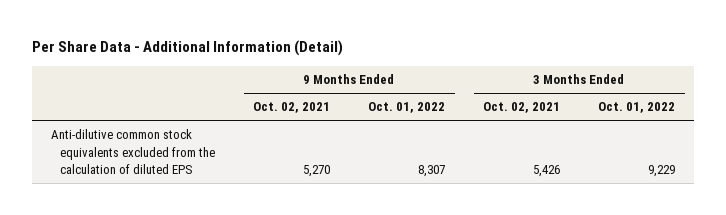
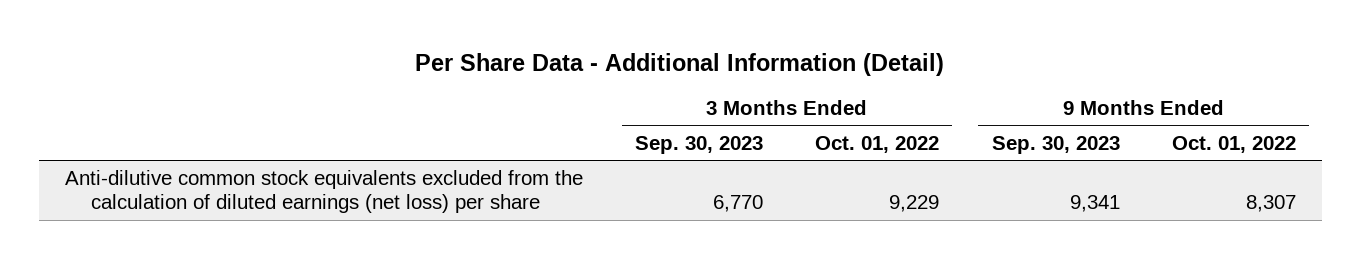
- | 9 Months Ended Oct. 02, 2021 | 9 Months Ended Oct. 01, 2022 | 3 Months Ended Oct. 02, 2021 | 3 Months Ended Oct. 01, 2022
+ | 3 Months Ended Sep. 30, 2023 | 3 Months Ended Oct. 01, 2022 | 9 Months Ended Sep. 30, 2023 | 9 Months Ended Oct. 01, 2022
- Anti-dilutive common stock equivalents excluded from the calculation of diluted EPS | 5,270 | 8,307 | 5,426 | 9,229
+ Anti-dilutive common stock equivalents excluded from the calculation of diluted earnings (net loss) per share | 6,770 | 9,229 | 9,341 | 8,307

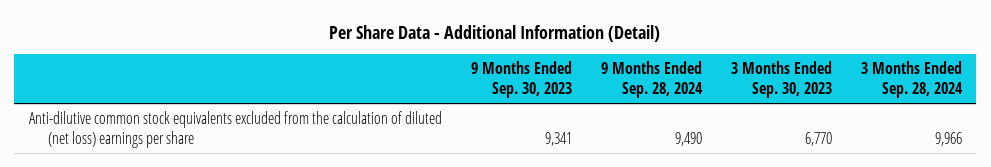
- | 3 Months Ended Sep. 30, 2023 | 3 Months Ended Oct. 01, 2022 | 9 Months Ended Sep. 30, 2023 | 9 Months Ended Oct. 01, 2022
+ | 9 Months Ended Sep. 30, 2023 | 9 Months Ended Sep. 28, 2024 | 3 Months Ended Sep. 30, 2023 | 3 Months Ended Sep. 28, 2024
- Anti-dilutive common stock equivalents excluded from the calculation of diluted earnings (net loss) per share | 6,770 | 9,229 | 9,341 | 8,307
+ Anti-dilutive common stock equivalents excluded from the calculation of diluted (net loss) earnings per share | 9,341 | 9,490 | 6,770 | 9,966

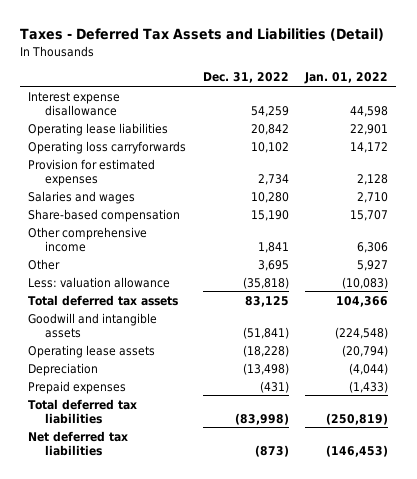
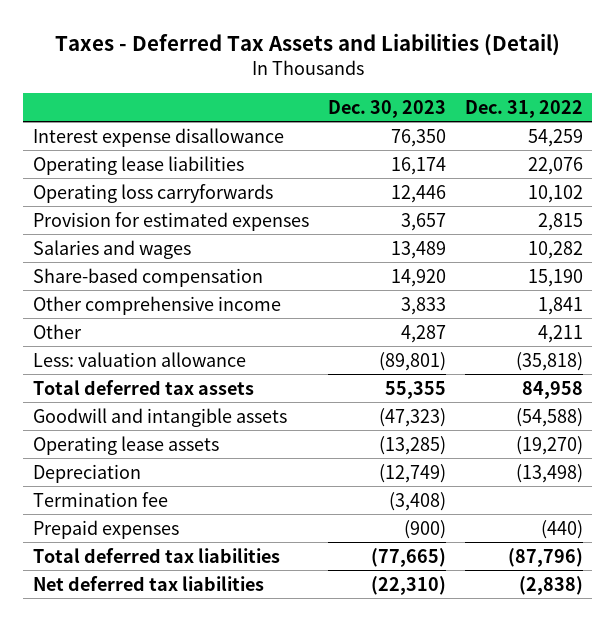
- | Dec. 31, 2022 | Jan. 01, 2022
+ | Dec. 30, 2023 | Dec. 31, 2022
- Operating lease liabilities | 20,842 | 22,901
+ Operating lease liabilities | 16,174 | 22,076
- Provision for estimated expenses | 2,734 | 2,128
- Salaries and wages | 10,280 | 2,710
+ Provision for estimated expenses | 3,657 | 2,815
+ Salaries and wages | 13,489 | 10,282
- Other | 3,695 | 5,927
+ Other | 4,287 | 4,211
- Total deferred tax assets | 83,125 | 104,366
- Goodwill and intangible assets | (51,841) | (224,548)
- Operating lease assets | (18,228) | (20,794)
+ Total deferred tax assets | 55,355 | 84,958
+ Goodwill and intangible assets | (47,323) | (54,588)
+ Operating lease assets | (13,285) | (19,270)
- Prepaid expenses | (431) | (1,433)
- Total deferred tax liabilities | (83,998) | (250,819)
- Net deferred tax liabilities | (873) | (146,453)
+ Termination fee | (3,408) |
+ Prepaid expenses | (900) | (440)
+ Total deferred tax liabilities | (77,665) | (87,796)
+ Net deferred tax liabilities | (22,310) | (2,838)

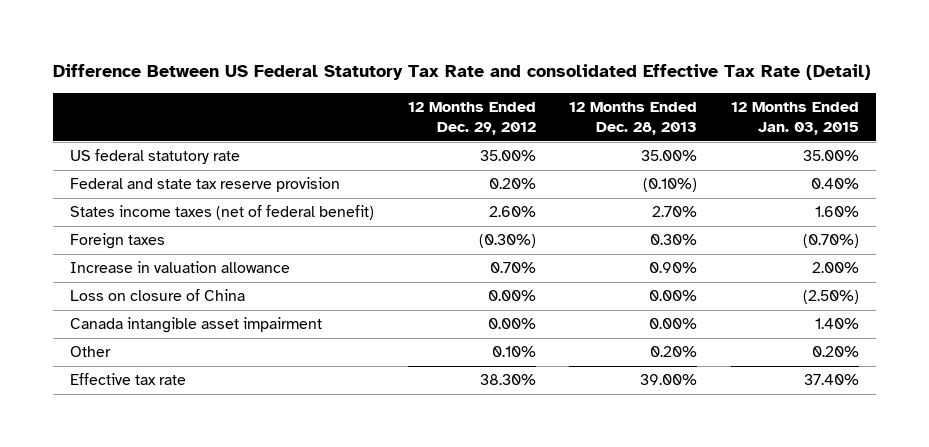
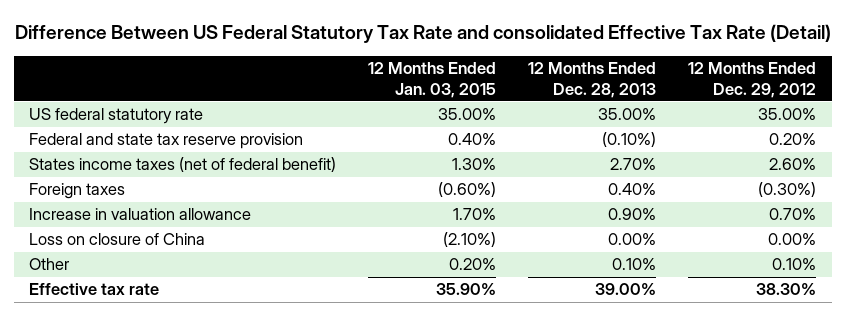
- | 12 Months Ended Dec. 29, 2012 | 12 Months Ended Dec. 28, 2013 | 12 Months Ended Jan. 03, 2015
+ | 12 Months Ended Jan. 03, 2015 | 12 Months Ended Dec. 28, 2013 | 12 Months Ended Dec. 29, 2012
- States income taxes (net of federal benefit) | 2.60% | 2.70% | 1.60%
- Foreign taxes | (0.30%) | 0.30% | (0.70%)
- Increase in valuation allowance | 0.70% | 0.90% | 2.00%
- Loss on closure of China | 0.00% | 0.00% | (2.50%)
- Canada intangible asset impairment | 0.00% | 0.00% | 1.40%
- Other | 0.10% | 0.20% | 0.20%
- Effective tax rate | 38.30% | 39.00% | 37.40%
+ States income taxes (net of federal benefit) | 1.30% | 2.70% | 2.60%
+ Foreign taxes | (0.60%) | 0.40% | (0.30%)
+ Increase in valuation allowance | 1.70% | 0.90% | 0.70%
+ Loss on closure of China | (2.10%) | 0.00% | 0.00%
+ Other | 0.20% | 0.10% | 0.10%
+ Effective tax rate | 35.90% | 39.00% | 38.30%

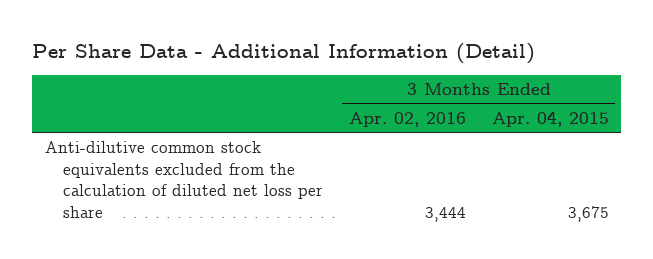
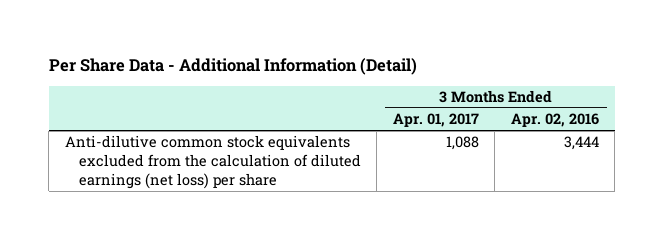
- | 3 Months Ended Apr. 02, 2016 | 3 Months Ended Apr. 04, 2015
+ | 3 Months Ended Apr. 01, 2017 | 3 Months Ended Apr. 02, 2016
- Anti-dilutive common stock equivalents excluded from the calculation of diluted net loss per share | 3,444 | 3,675
+ Anti-dilutive common stock equivalents excluded from the calculation of diluted earnings (net loss) per share | 1,088 | 3,444

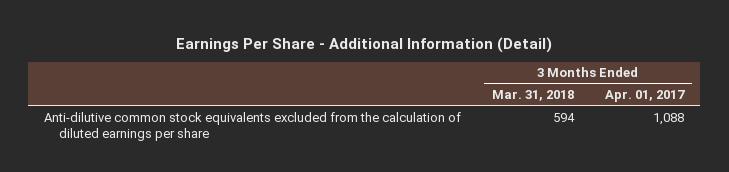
- Per Share Data - Additional Information (Detail)
+ Earnings Per Share - Additional Information (Detail)
- | 3 Months Ended Apr. 01, 2017 | 3 Months Ended Apr. 02, 2016
+ | 3 Months Ended Mar. 31, 2018 | 3 Months Ended Apr. 01, 2017
- Anti-dilutive common stock equivalents excluded from the calculation of diluted earnings (net loss) per share | 1,088 | 3,444
+ Anti-dilutive common stock equivalents excluded from the calculation of diluted earnings per share | 594 | 1,088

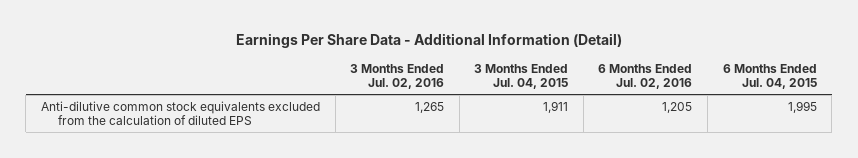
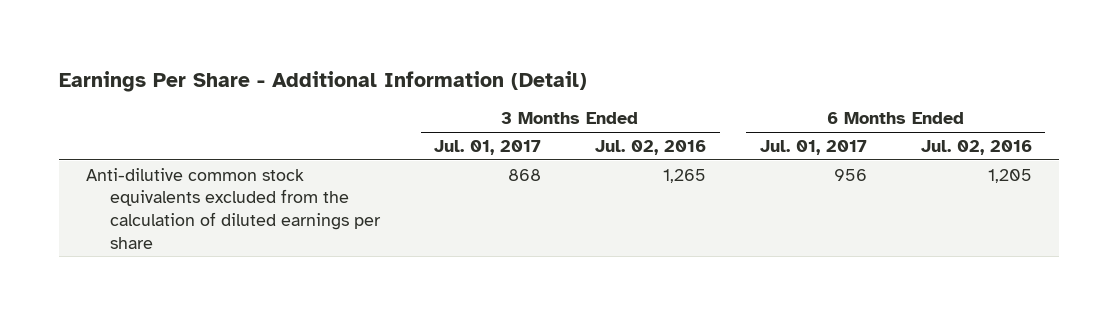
- Earnings Per Share Data - Additional Information (Detail)
+ Earnings Per Share - Additional Information (Detail)
- | 3 Months Ended Jul. 02, 2016 | 3 Months Ended Jul. 04, 2015 | 6 Months Ended Jul. 02, 2016 | 6 Months Ended Jul. 04, 2015
+ | 3 Months Ended Jul. 01, 2017 | 3 Months Ended Jul. 02, 2016 | 6 Months Ended Jul. 01, 2017 | 6 Months Ended Jul. 02, 2016
- Anti-dilutive common stock equivalents excluded from the calculation of diluted EPS | 1,265 | 1,911 | 1,205 | 1,995
+ Anti-dilutive common stock equivalents excluded from the calculation of diluted earnings per share | 868 | 1,265 | 956 | 1,205

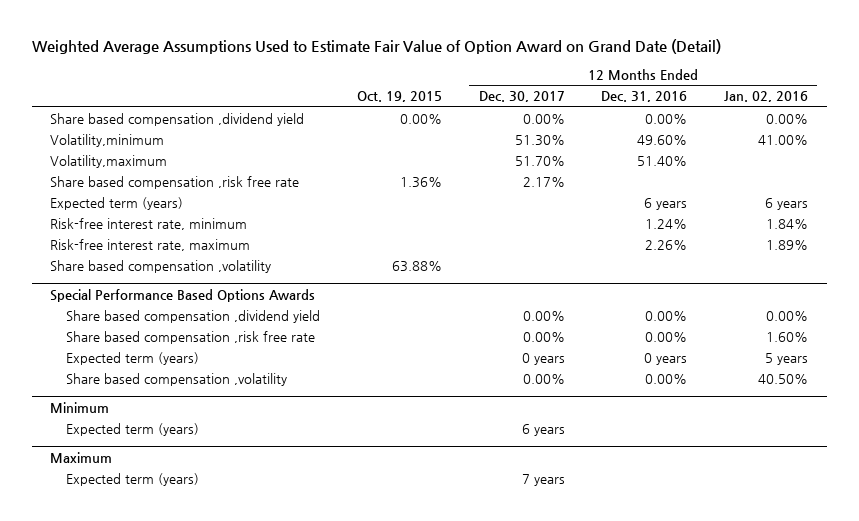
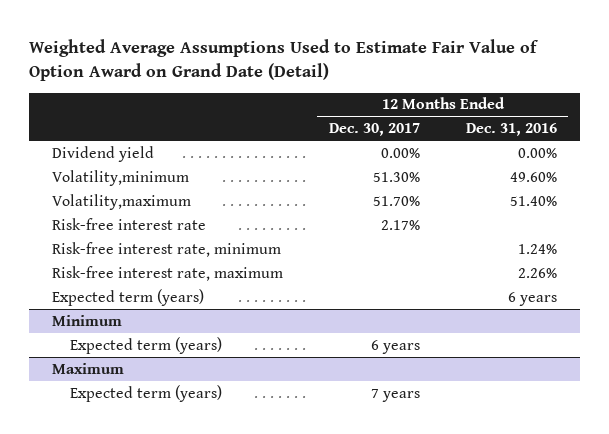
- | Oct. 19, 2015 | 12 Months Ended Dec. 30, 2017 | 12 Months Ended Dec. 31, 2016 | 12 Months Ended Jan. 02, 2016
+ | 12 Months Ended Dec. 30, 2017 | 12 Months Ended Dec. 31, 2016
- Share based compensation ,dividend yield | 0.00% | 0.00% | 0.00% | 0.00%
+ Dividend yield | 0.00% | 0.00%
- Share based compensation ,risk free rate | 1.36% | 2.17% | |
+ Risk-free interest rate | 2.17% |
- Share based compensation ,volatility | 63.88% | | |
- Special Performance Based Options Awards
- Share based compensation ,dividend yield | | 0.00% | 0.00% | 0.00%
- Share based compensation ,risk free rate | | 0.00% | 0.00% | 1.60%
- Expected term (years) | | 0 years | 0 years | 5 years
- Share based compensation ,volatility | | 0.00% | 0.00% | 40.50%
moved down: Expected term (years) | | 6 years

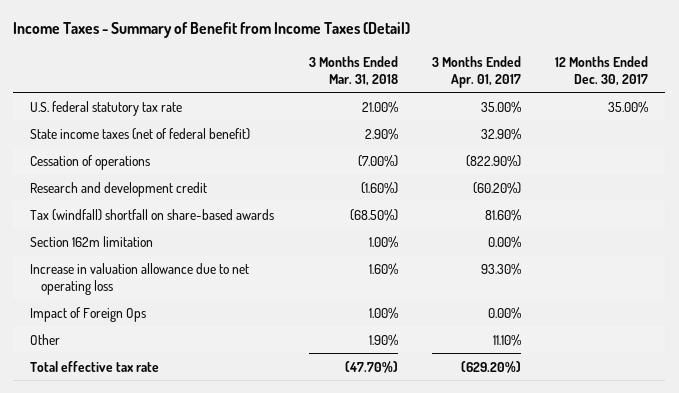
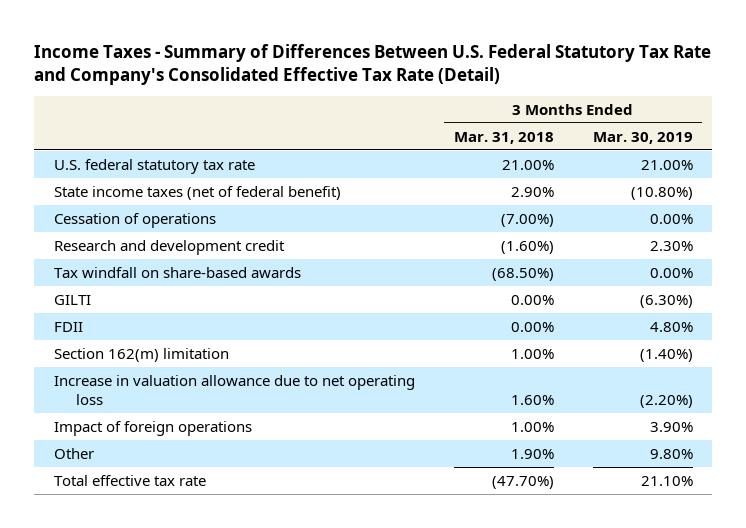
- Income Taxes - Summary of Benefit from Income Taxes (Detail)
+ Income Taxes - Summary of Differences Between U.S. Federal Statutory Tax Rate and Company's Consolidated Effective Tax Rate (Detail)
- | 3 Months Ended Mar. 31, 2018 | 3 Months Ended Apr. 01, 2017 | 12 Months Ended Dec. 30, 2017
+ | 3 Months Ended Mar. 31, 2018 | 3 Months Ended Mar. 30, 2019
- Tax (windfall) shortfall on share-based awards | (68.50%) | 81.60% |
- Section 162m limitation | 1.00% | 0.00% |
+ Tax windfall on share-based awards | (68.50%) | 0.00%
+ GILTI | 0.00% | (6.30%)
+ FDII | 0.00% | 4.80%
+ Section 162(m) limitation | 1.00% | (1.40%)
- Impact of Foreign Ops | 1.00% | 0.00% |
+ Impact of foreign operations | 1.00% | 3.90%

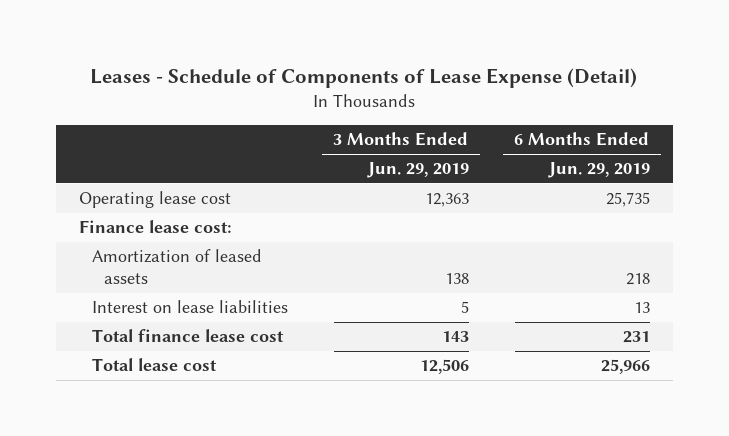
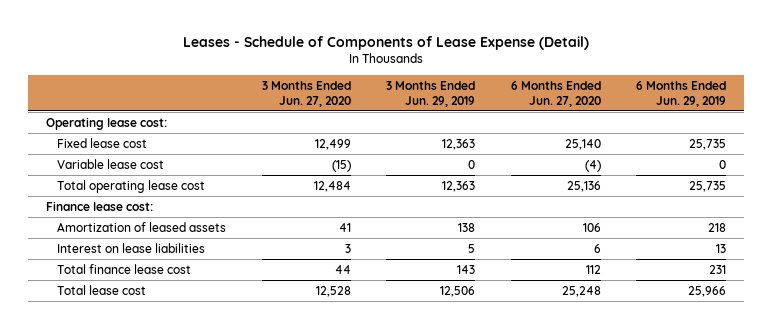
- | 3 Months Ended Jun. 29, 2019 | 6 Months Ended Jun. 29, 2019
+ | 3 Months Ended Jun. 27, 2020 | 3 Months Ended Jun. 29, 2019 | 6 Months Ended Jun. 27, 2020 | 6 Months Ended Jun. 29, 2019
- Operating lease cost | 12,363 | 25,735
+ Operating lease cost:
+ Fixed lease cost | 12,499 | 12,363 | 25,140 | 25,735
+ Variable lease cost | (15) | 0 | (4) | 0
+ Total operating lease cost | 12,484 | 12,363 | 25,136 | 25,735

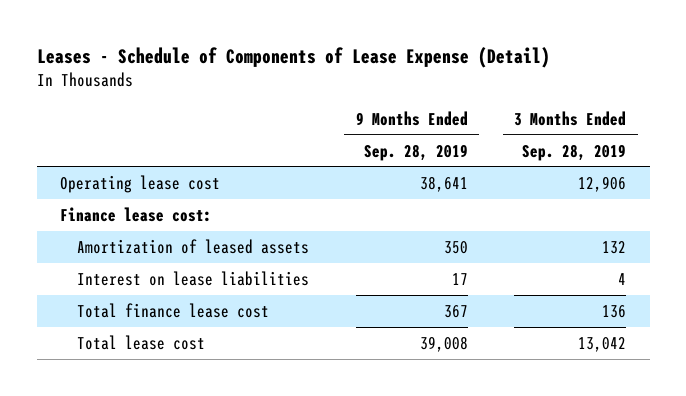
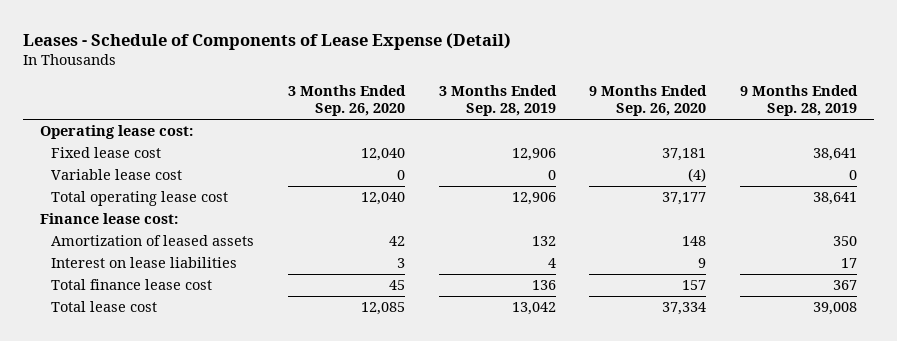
- | 9 Months Ended Sep. 28, 2019 | 3 Months Ended Sep. 28, 2019
+ | 3 Months Ended Sep. 26, 2020 | 3 Months Ended Sep. 28, 2019 | 9 Months Ended Sep. 26, 2020 | 9 Months Ended Sep. 28, 2019
- Operating lease cost | 38,641 | 12,906
+ Operating lease cost:
+ Fixed lease cost | 12,040 | 12,906 | 37,181 | 38,641
+ Variable lease cost | 0 | 0 | (4) | 0
+ Total operating lease cost | 12,040 | 12,906 | 37,177 | 38,641

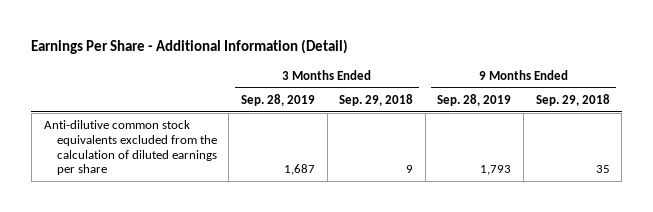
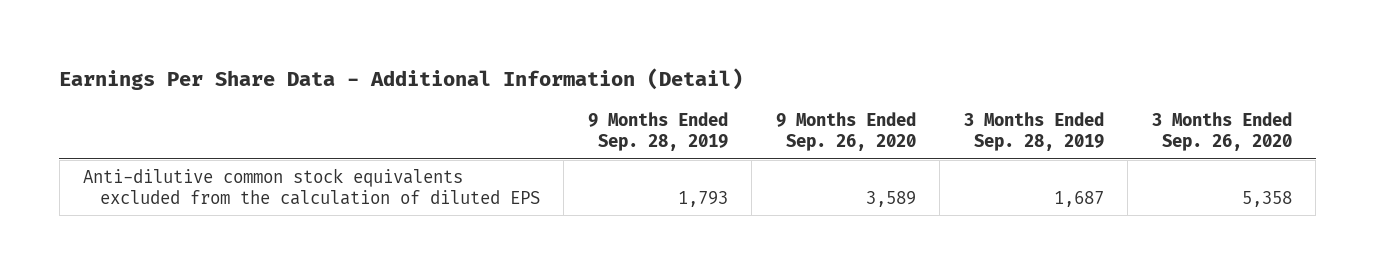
- Earnings Per Share - Additional Information (Detail)
+ Earnings Per Share Data - Additional Information (Detail)
- | 3 Months Ended Sep. 28, 2019 | 3 Months Ended Sep. 29, 2018 | 9 Months Ended Sep. 28, 2019 | 9 Months Ended Sep. 29, 2018
+ | 9 Months Ended Sep. 28, 2019 | 9 Months Ended Sep. 26, 2020 | 3 Months Ended Sep. 28, 2019 | 3 Months Ended Sep. 26, 2020
- Anti-dilutive common stock equivalents excluded from the calculation of diluted earnings per share | 1,687 | 9 | 1,793 | 35
+ Anti-dilutive common stock equivalents excluded from the calculation of diluted EPS | 1,793 | 3,589 | 1,687 | 5,358

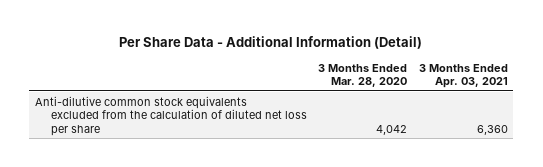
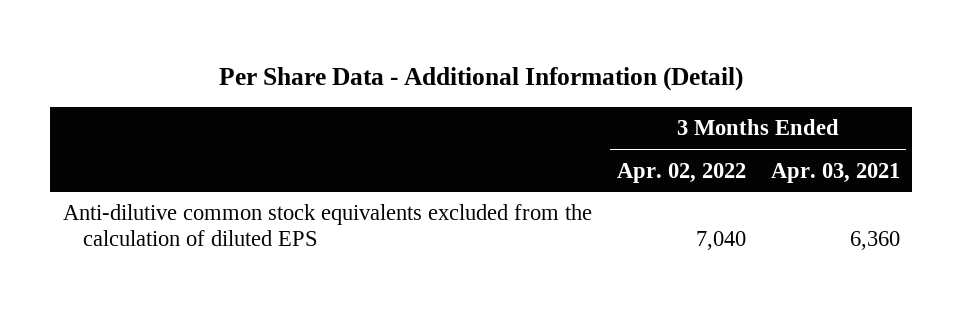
- | 3 Months Ended Mar. 28, 2020 | 3 Months Ended Apr. 03, 2021
+ | 3 Months Ended Apr. 02, 2022 | 3 Months Ended Apr. 03, 2021
- Anti-dilutive common stock equivalents excluded from the calculation of diluted net loss per share | 4,042 | 6,360
+ Anti-dilutive common stock equivalents excluded from the calculation of diluted EPS | 7,040 | 6,360

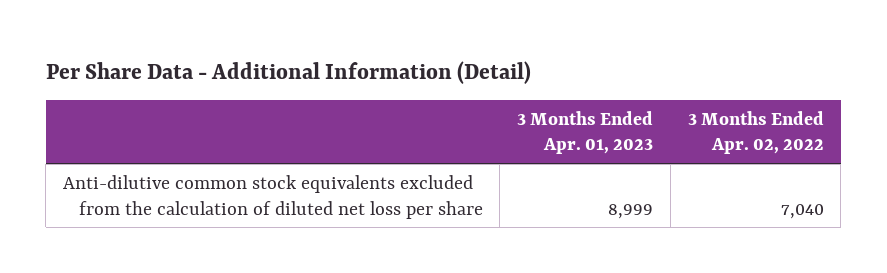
- | 3 Months Ended Apr. 02, 2022 | 3 Months Ended Apr. 03, 2021
+ | 3 Months Ended Apr. 01, 2023 | 3 Months Ended Apr. 02, 2022
- Anti-dilutive common stock equivalents excluded from the calculation of diluted EPS | 7,040 | 6,360
+ Anti-dilutive common stock equivalents excluded from the calculation of diluted net loss per share | 8,999 | 7,040

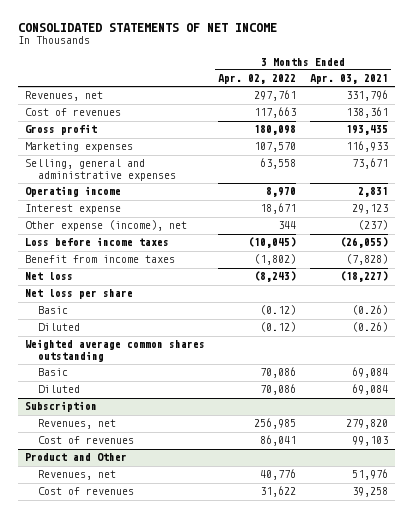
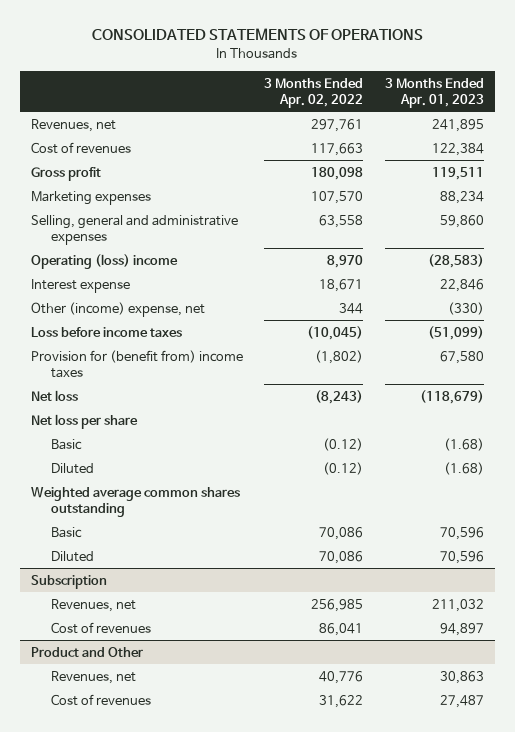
- CONSOLIDATED STATEMENTS OF NET INCOME
+ CONSOLIDATED STATEMENTS OF OPERATIONS
- | 3 Months Ended Apr. 02, 2022 | 3 Months Ended Apr. 03, 2021
+ | 3 Months Ended Apr. 02, 2022 | 3 Months Ended Apr. 01, 2023
- Operating income | 8,970 | 2,831
+ Operating (loss) income | 8,970 | (28,583)
- Other expense (income), net | 344 | (237)
+ Other (income) expense, net | 344 | (330)
- Benefit from income taxes | (1,802) | (7,828)
+ Provision for (benefit from) income taxes | (1,802) | 67,580

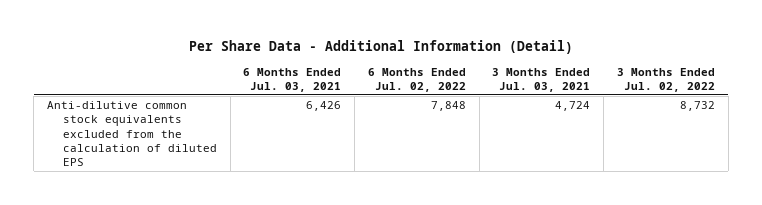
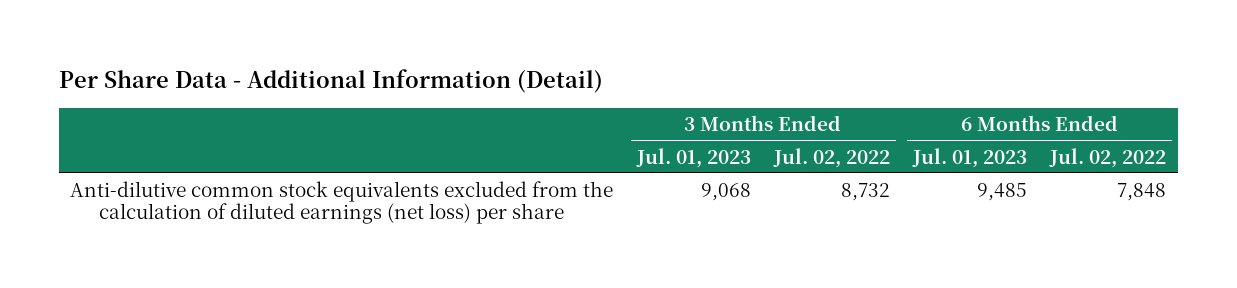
- | 6 Months Ended Jul. 03, 2021 | 6 Months Ended Jul. 02, 2022 | 3 Months Ended Jul. 03, 2021 | 3 Months Ended Jul. 02, 2022
+ | 3 Months Ended Jul. 01, 2023 | 3 Months Ended Jul. 02, 2022 | 6 Months Ended Jul. 01, 2023 | 6 Months Ended Jul. 02, 2022
- Anti-dilutive common stock equivalents excluded from the calculation of diluted EPS | 6,426 | 7,848 | 4,724 | 8,732
+ Anti-dilutive common stock equivalents excluded from the calculation of diluted earnings (net loss) per share | 9,068 | 8,732 | 9,485 | 7,848

